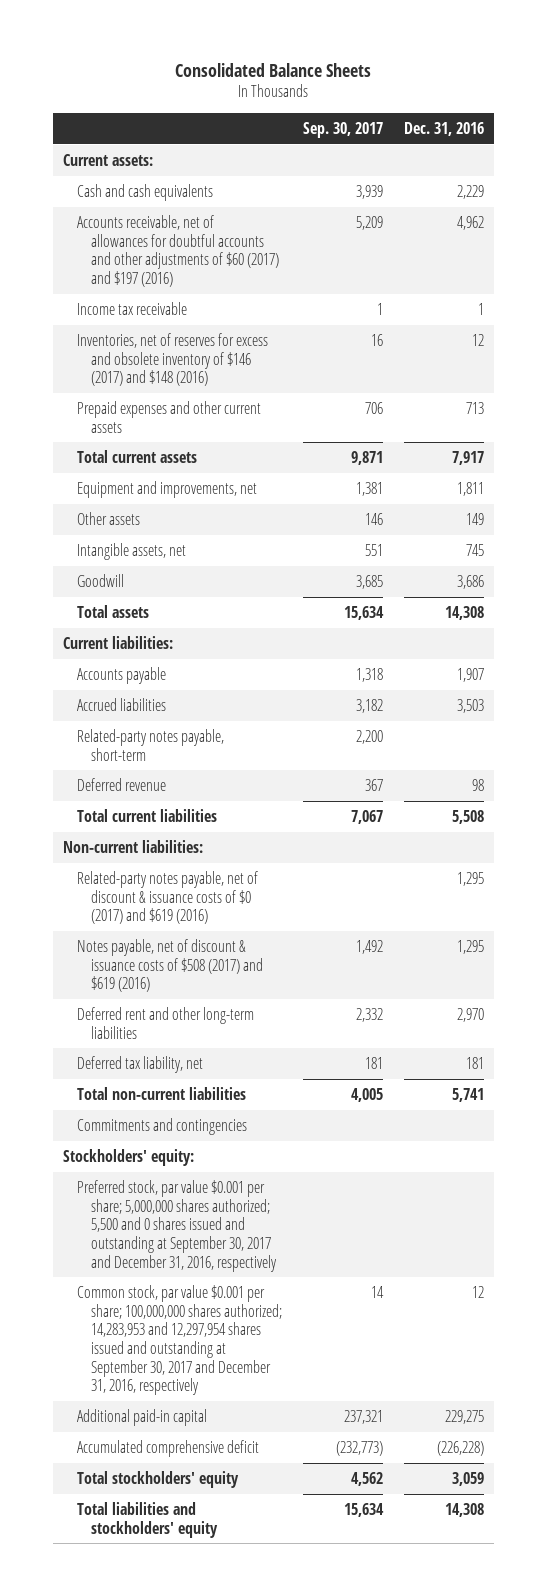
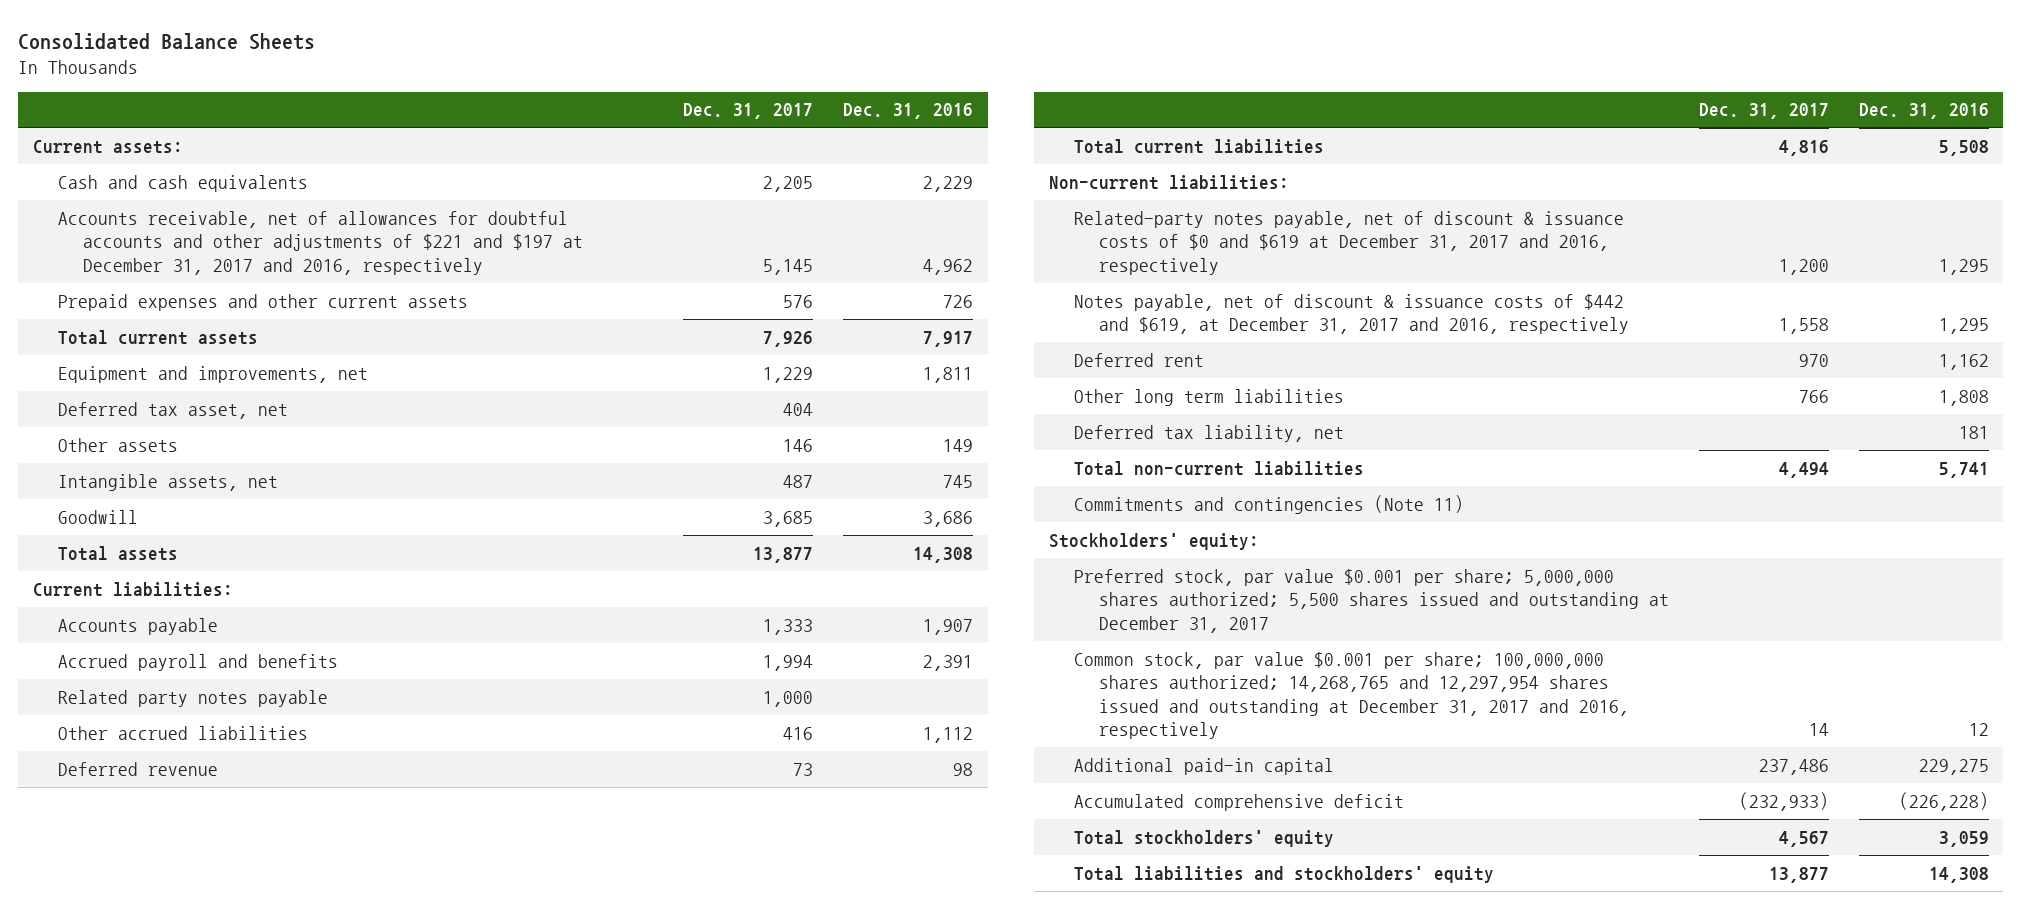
- | Sep. 30, 2017 | Dec. 31, 2016
+ | Dec. 31, 2017 | Dec. 31, 2016
- Accounts receivable, net of allowances for doubtful accounts and other adjustments of $60 (2017) and $197 (2016) | 5,209 | 4,962
- Income tax receivable | 1 | 1
- Inventories, net of reserves for excess and obsolete inventory of $146 (2017) and $148 (2016) | 16 | 12
- Prepaid expenses and other current assets | 706 | 713
+ Accounts receivable, net of allowances for doubtful accounts and other adjustments of $221 and $197 at December 31, 2017 and 2016, respectively | 5,145 | 4,962
+ Prepaid expenses and other current assets | 576 | 726
+ Deferred tax asset, net | 404 |
- Accrued liabilities | 3,182 | 3,503
- Related-party notes payable, short-term | 2,200 |
+ Accrued payroll and benefits | 1,994 | 2,391
+ Related party notes payable | 1,000 |
+ Other accrued liabilities | 416 | 1,112
- Related-party notes payable, net of discount & issuance costs of $0 (2017) and $619 (2016) | | 1,295
- Notes payable, net of discount & issuance costs of $508 (2017) and $619 (2016) | 1,492 | 1,295
- Deferred rent and other long-term liabilities | 2,332 | 2,970
+ Related-party notes payable, net of discount & issuance costs of $0 and $619 at December 31, 2017 and 2016, respectively | 1,200 | 1,295
+ Notes payable, net of discount & issuance costs of $442 and $619, at December 31, 2017 and 2016, respectively | 1,558 | 1,295
+ Deferred rent | 970 | 1,162
+ Other long term liabilities | 766 | 1,808
- Commitments and contingencies
+ Commitments and contingencies (Note 11)
- Preferred stock, par value $0.001 per share; 5,000,000 shares authorized; 5,500 and 0 shares issued and outstanding at September 30, 2017 and December 31, 2016, respectively
- Common stock, par value $0.001 per share; 100,000,000 shares authorized; 14,283,953 and 12,297,954 shares issued and outstanding at September 30, 2017 and December 31, 2016, respectively | 14 | 12
+ Preferred stock, par value $0.001 per share; 5,000,000 shares authorized; 5,500 shares issued and outstanding at December 31, 2017
+ Common stock, par value $0.001 per share; 100,000,000 shares authorized; 14,268,765 and 12,297,954 shares issued and outstanding at December 31, 2017 and 2016, respectively | 14 | 12

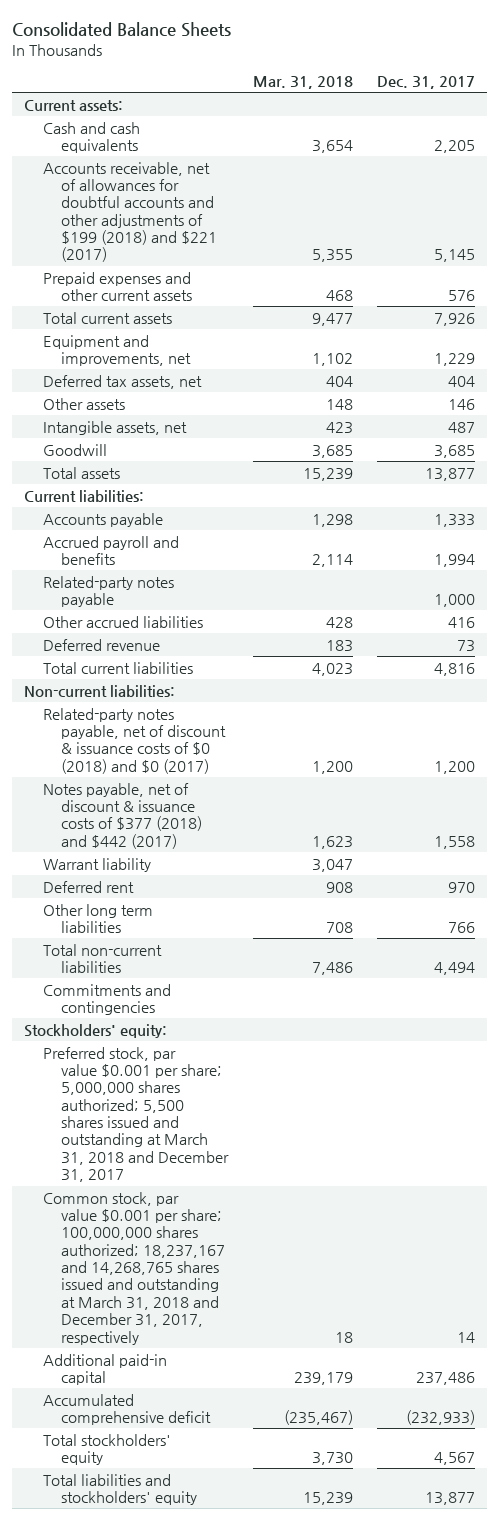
- | Dec. 31, 2017 | Dec. 31, 2016
+ | Mar. 31, 2018 | Dec. 31, 2017
- Accounts receivable, net of allowances for doubtful accounts and other adjustments of $221 and $197 at December 31, 2017 and 2016, respectively | 5,145 | 4,962
+ Accounts receivable, net of allowances for doubtful accounts and other adjustments of $199 (2018) and $221 (2017) | 5,355 | 5,145
- Deferred tax asset, net | 404 |
+ Deferred tax assets, net | 404 | 404
- Related party notes payable | 1,000 |
+ Related-party notes payable | | 1,000
- Related-party notes payable, net of discount & issuance costs of $0 and $619 at December 31, 2017 and 2016, respectively | 1,200 | 1,295
- Notes payable, net of discount & issuance costs of $442 and $619, at December 31, 2017 and 2016, respectively | 1,558 | 1,295
+ Related-party notes payable, net of discount & issuance costs of $0 (2018) and $0 (2017) | 1,200 | 1,200
+ Notes payable, net of discount & issuance costs of $377 (2018) and $442 (2017) | 1,623 | 1,558
+ Warrant liability | 3,047 |
- Deferred tax liability, net | | 181
- Commitments and contingencies (Note 11)
+ Commitments and contingencies
- Preferred stock, par value $0.001 per share; 5,000,000 shares authorized; 5,500 shares issued and outstanding at December 31, 2017
- Common stock, par value $0.001 per share; 100,000,000 shares authorized; 14,268,765 and 12,297,954 shares issued and outstanding at December 31, 2017 and 2016, respectively | 14 | 12
+ Preferred stock, par value $0.001 per share; 5,000,000 shares authorized; 5,500 shares issued and outstanding at March 31, 2018 and December 31, 2017
+ Common stock, par value $0.001 per share; 100,000,000 shares authorized; 18,237,167 and 14,268,765 shares issued and outstanding at March 31, 2018 and December 31, 2017, respectively | 18 | 14

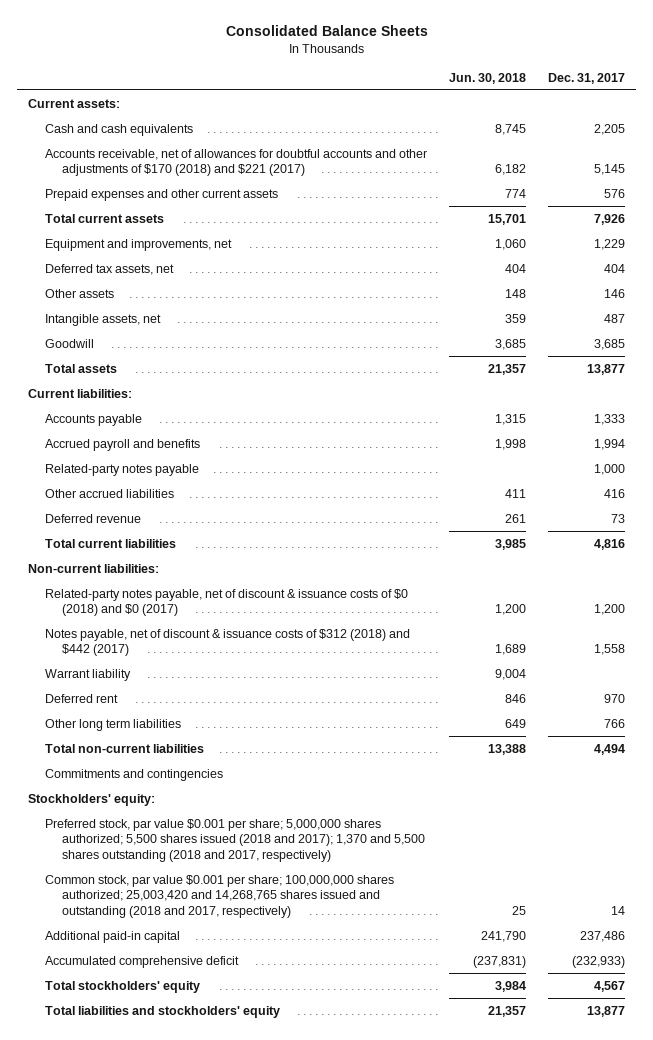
- | Mar. 31, 2018 | Dec. 31, 2017
+ | Jun. 30, 2018 | Dec. 31, 2017
- Accounts receivable, net of allowances for doubtful accounts and other adjustments of $199 (2018) and $221 (2017) | 5,355 | 5,145
+ Accounts receivable, net of allowances for doubtful accounts and other adjustments of $170 (2018) and $221 (2017) | 6,182 | 5,145
- Notes payable, net of discount & issuance costs of $377 (2018) and $442 (2017) | 1,623 | 1,558
+ Notes payable, net of discount & issuance costs of $312 (2018) and $442 (2017) | 1,689 | 1,558
- Preferred stock, par value $0.001 per share; 5,000,000 shares authorized; 5,500 shares issued and outstanding at March 31, 2018 and December 31, 2017
- Common stock, par value $0.001 per share; 100,000,000 shares authorized; 18,237,167 and 14,268,765 shares issued and outstanding at March 31, 2018 and December 31, 2017, respectively | 18 | 14
+ Preferred stock, par value $0.001 per share; 5,000,000 shares authorized; 5,500 shares issued (2018 and 2017); 1,370 and 5,500 shares outstanding (2018 and 2017, respectively)
+ Common stock, par value $0.001 per share; 100,000,000 shares authorized; 25,003,420 and 14,268,765 shares issued and outstanding (2018 and 2017, respectively) | 25 | 14

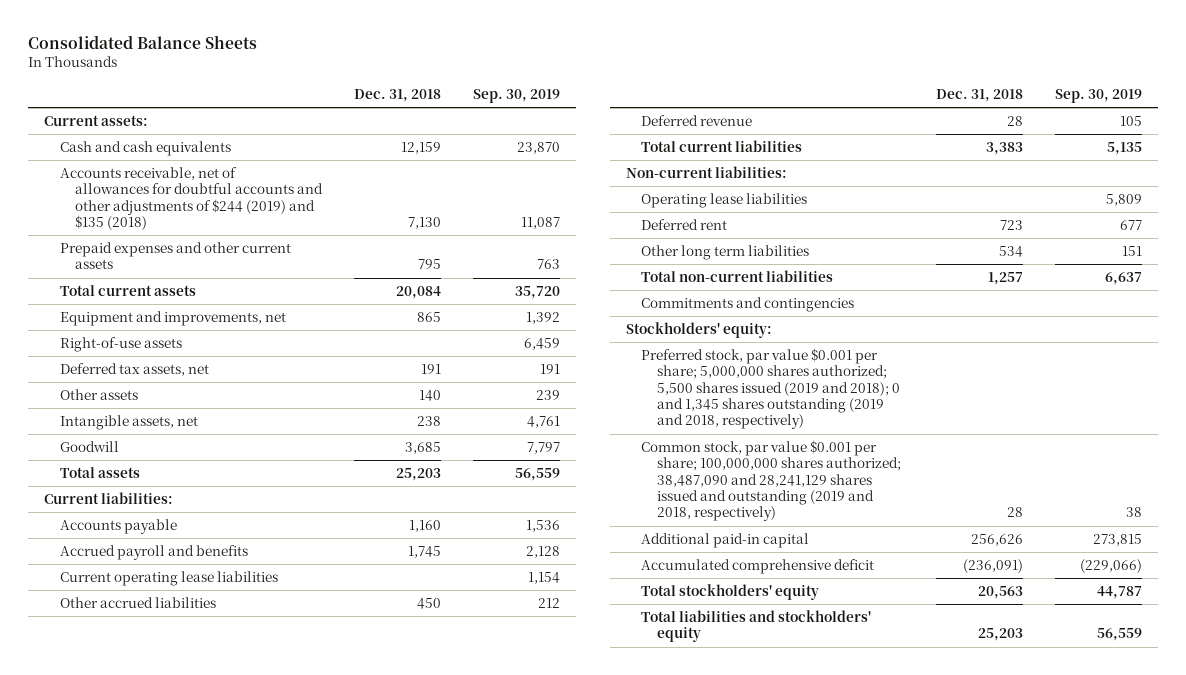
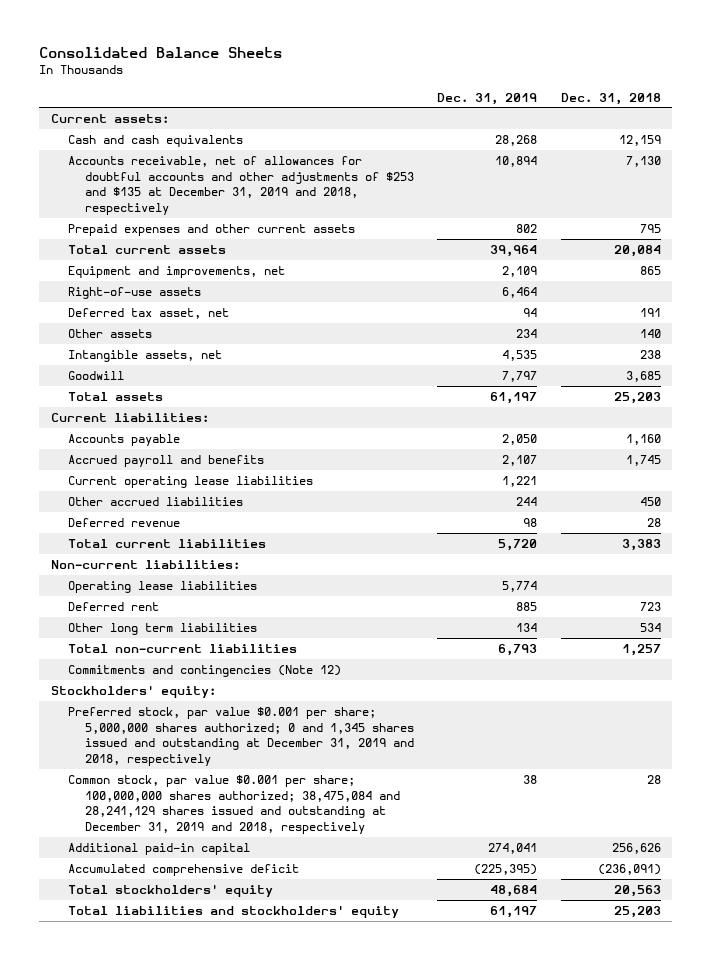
- | Dec. 31, 2018 | Sep. 30, 2019
+ | Dec. 31, 2019 | Dec. 31, 2018
- Accounts receivable, net of allowances for doubtful accounts and other adjustments of $244 (2019) and $135 (2018) | 7,130 | 11,087
+ Accounts receivable, net of allowances for doubtful accounts and other adjustments of $253 and $135 at December 31, 2019 and 2018, respectively | 10,894 | 7,130
- Deferred tax assets, net | 191 | 191
+ Deferred tax asset, net | 94 | 191
- Commitments and contingencies
+ Commitments and contingencies (Note 12)
- Preferred stock, par value $0.001 per share; 5,000,000 shares authorized; 5,500 shares issued (2019 and 2018); 0 and 1,345 shares outstanding (2019 and 2018, respectively)
- Common stock, par value $0.001 per share; 100,000,000 shares authorized; 38,487,090 and 28,241,129 shares issued and outstanding (2019 and 2018, respectively) | 28 | 38
+ Preferred stock, par value $0.001 per share; 5,000,000 shares authorized; 0 and 1,345 shares issued and outstanding at December 31, 2019 and 2018, respectively
+ Common stock, par value $0.001 per share; 100,000,000 shares authorized; 38,475,084 and 28,241,129 shares issued and outstanding at December 31, 2019 and 2018, respectively | 38 | 28

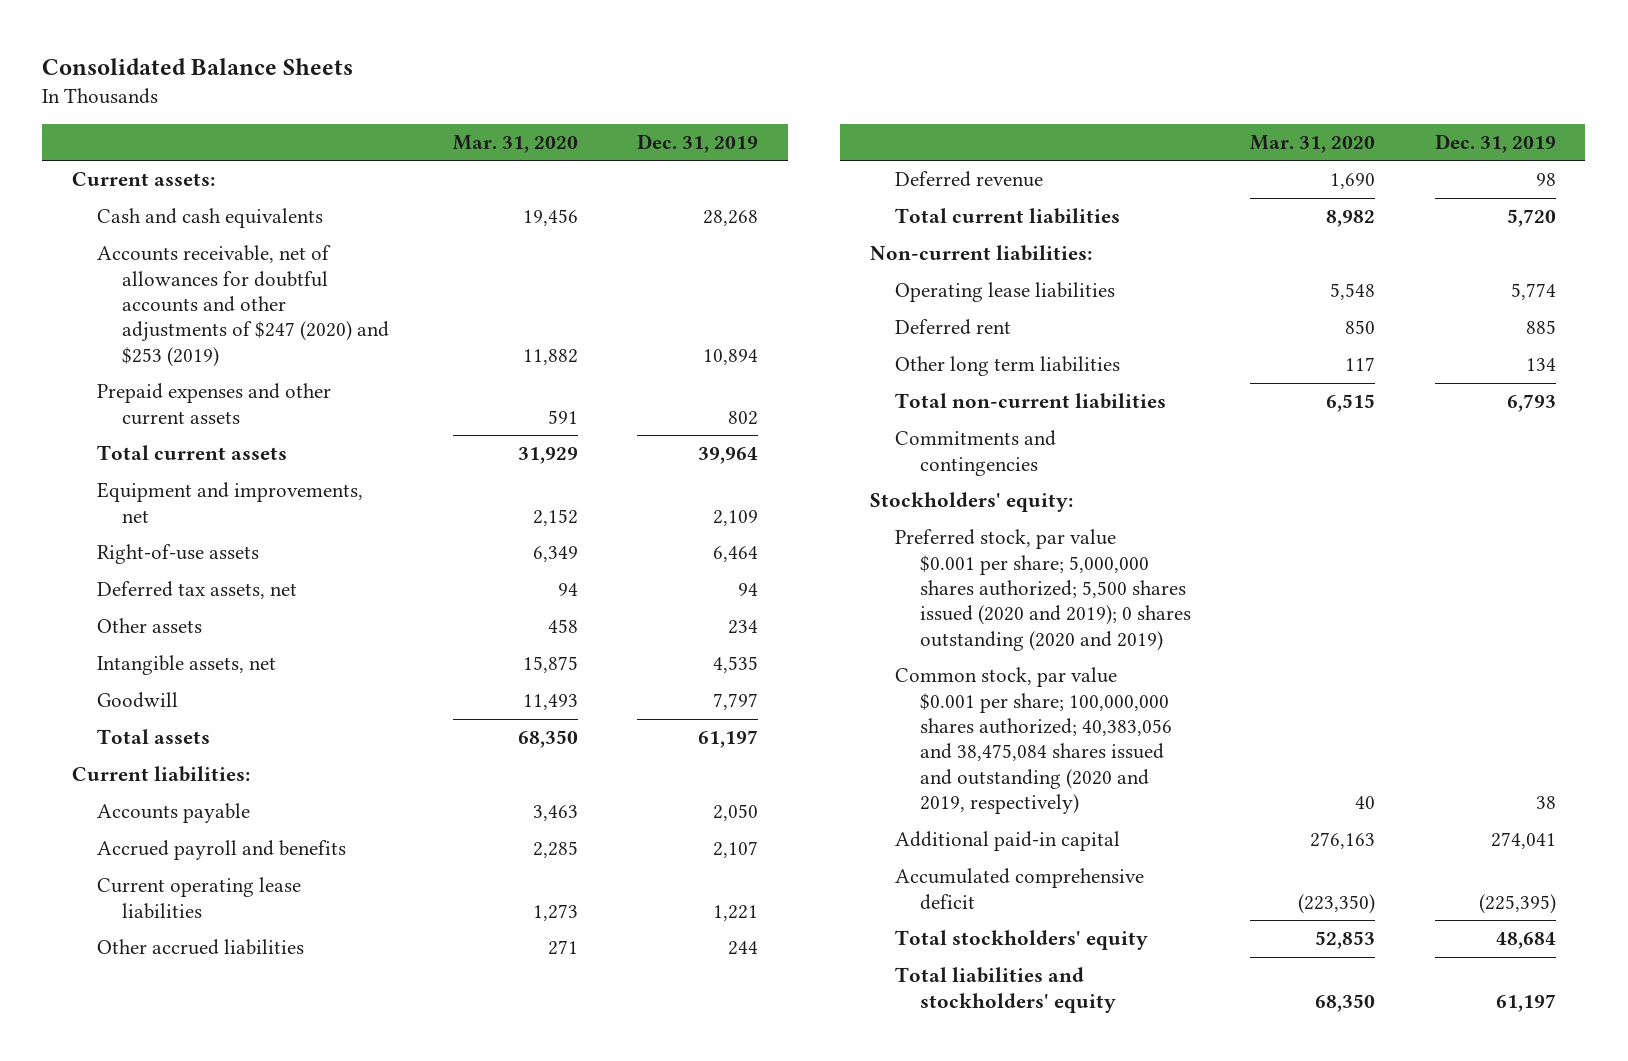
- | Dec. 31, 2019 | Dec. 31, 2018
+ | Mar. 31, 2020 | Dec. 31, 2019
- Accounts receivable, net of allowances for doubtful accounts and other adjustments of $253 and $135 at December 31, 2019 and 2018, respectively | 10,894 | 7,130
+ Accounts receivable, net of allowances for doubtful accounts and other adjustments of $247 (2020) and $253 (2019) | 11,882 | 10,894
- Deferred tax asset, net | 94 | 191
+ Deferred tax assets, net | 94 | 94
- Commitments and contingencies (Note 12)
+ Commitments and contingencies
- Preferred stock, par value $0.001 per share; 5,000,000 shares authorized; 0 and 1,345 shares issued and outstanding at December 31, 2019 and 2018, respectively
- Common stock, par value $0.001 per share; 100,000,000 shares authorized; 38,475,084 and 28,241,129 shares issued and outstanding at December 31, 2019 and 2018, respectively | 38 | 28
+ Preferred stock, par value $0.001 per share; 5,000,000 shares authorized; 5,500 shares issued (2020 and 2019); 0 shares outstanding (2020 and 2019)
+ Common stock, par value $0.001 per share; 100,000,000 shares authorized; 40,383,056 and 38,475,084 shares issued and outstanding (2020 and 2019, respectively) | 40 | 38

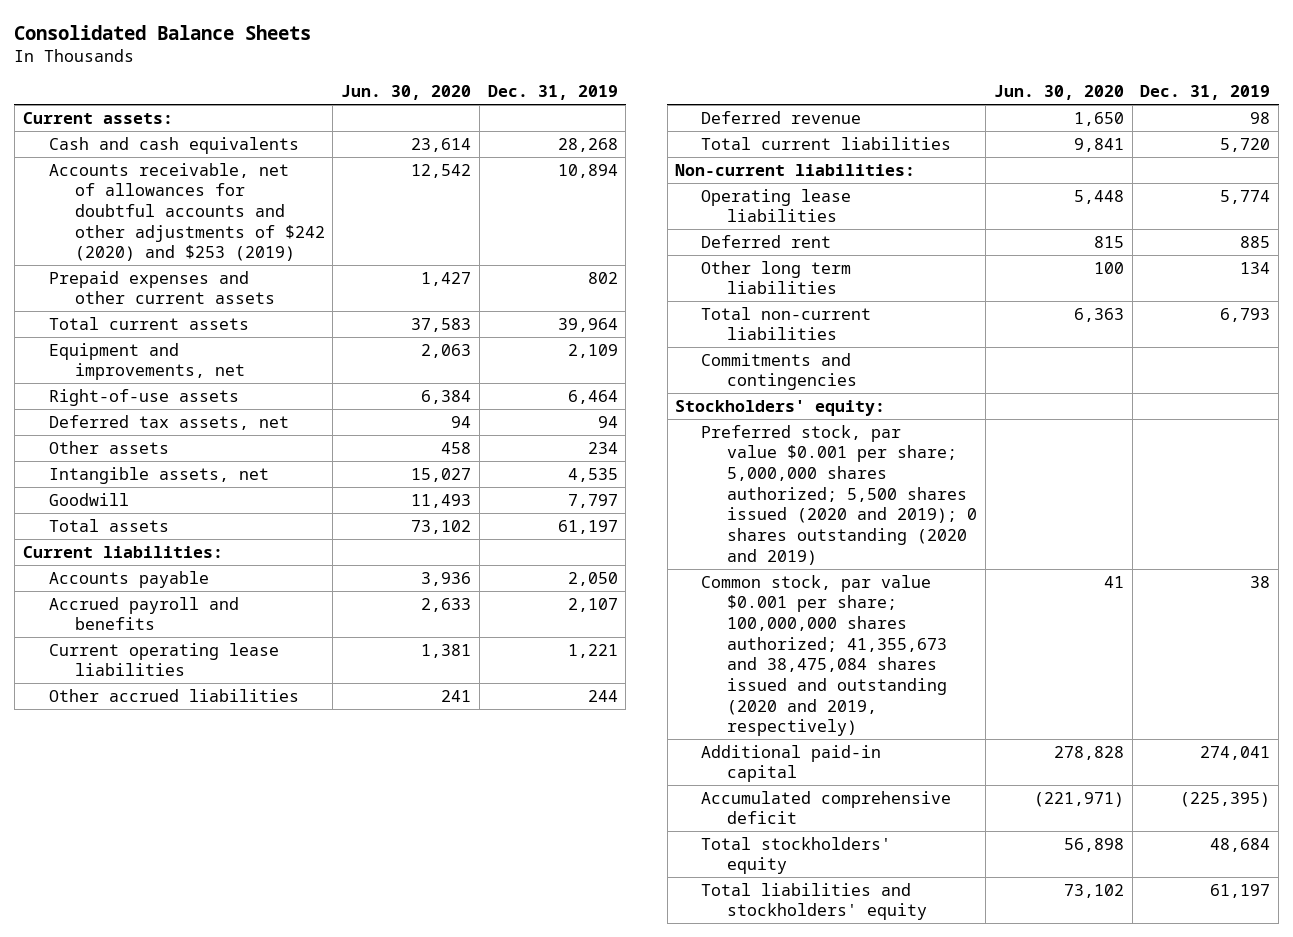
- | Mar. 31, 2020 | Dec. 31, 2019
+ | Jun. 30, 2020 | Dec. 31, 2019
- Accounts receivable, net of allowances for doubtful accounts and other adjustments of $247 (2020) and $253 (2019) | 11,882 | 10,894
+ Accounts receivable, net of allowances for doubtful accounts and other adjustments of $242 (2020) and $253 (2019) | 12,542 | 10,894
- Common stock, par value $0.001 per share; 100,000,000 shares authorized; 40,383,056 and 38,475,084 shares issued and outstanding (2020 and 2019, respectively) | 40 | 38
+ Common stock, par value $0.001 per share; 100,000,000 shares authorized; 41,355,673 and 38,475,084 shares issued and outstanding (2020 and 2019, respectively) | 41 | 38

